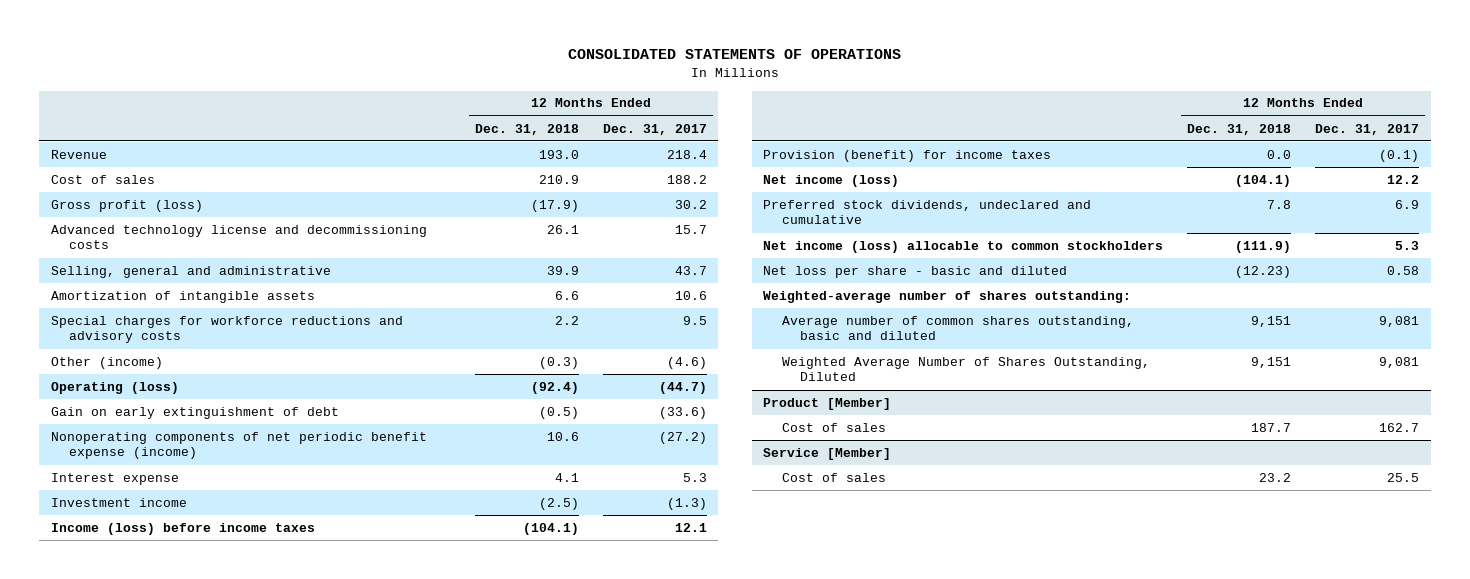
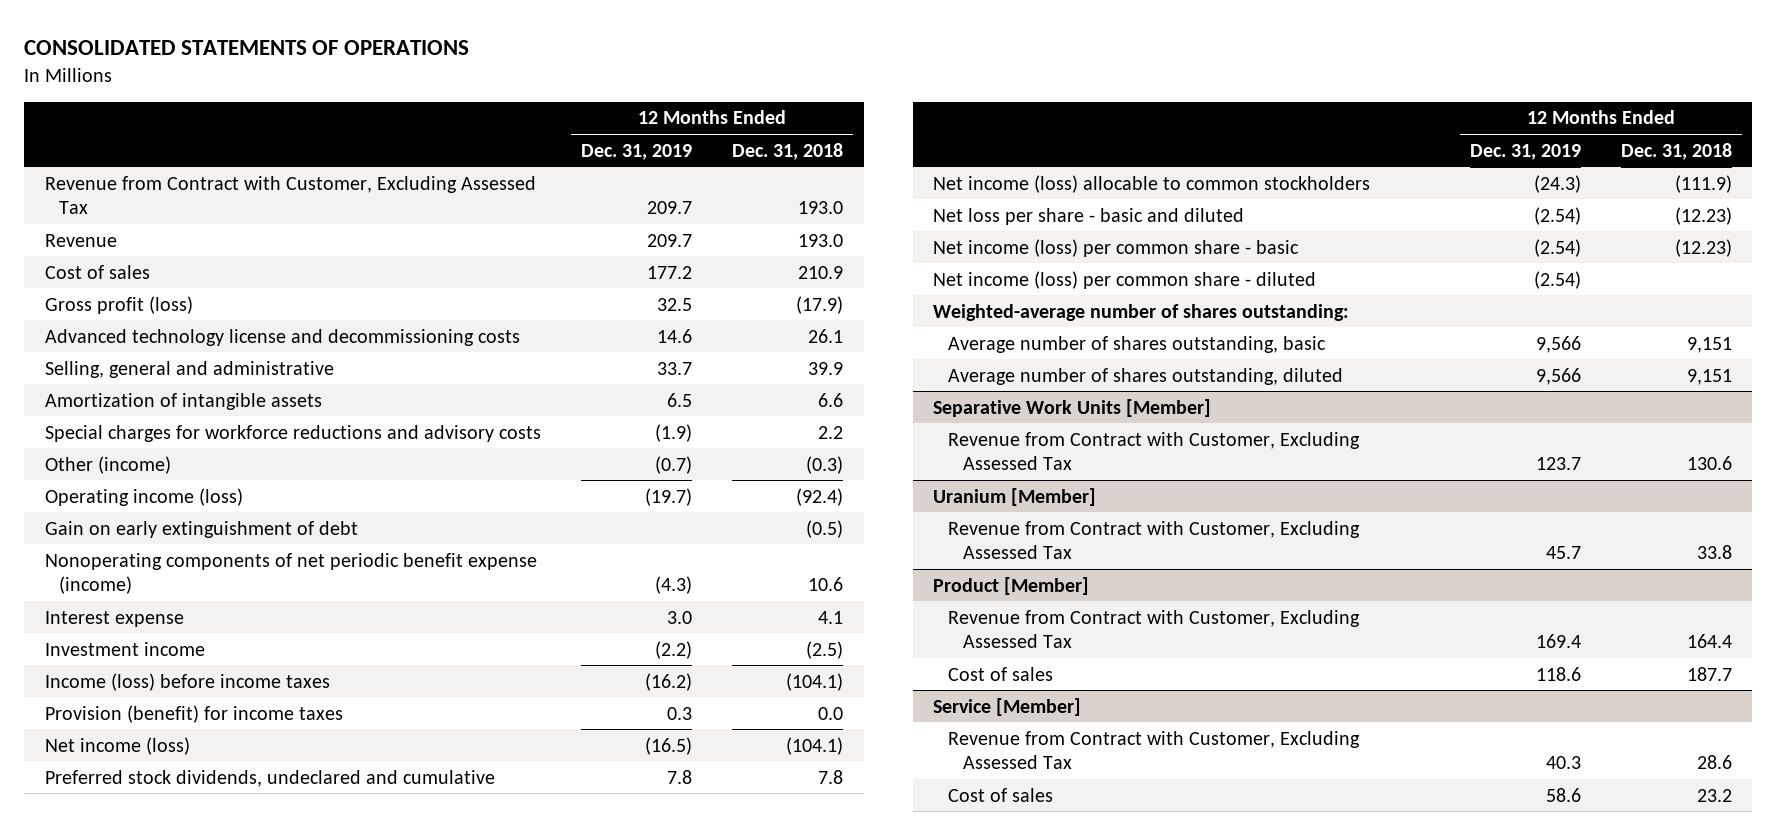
- | 12 Months Ended Dec. 31, 2018 | 12 Months Ended Dec. 31, 2017
+ | 12 Months Ended Dec. 31, 2019 | 12 Months Ended Dec. 31, 2018
+ Revenue from Contract with Customer, Excluding Assessed Tax | 209.7 | 193.0
- Operating (loss) | (92.4) | (44.7)
+ Operating income (loss) | (19.7) | (92.4)
+ Net income (loss) per common share - basic | (2.54) | (12.23)
+ Net income (loss) per common share - diluted | (2.54) |
- Average number of common shares outstanding, basic and diluted | 9,151 | 9,081
- Weighted Average Number of Shares Outstanding, Diluted | 9,151 | 9,081
+ Average number of shares outstanding, basic | 9,566 | 9,151
+ Average number of shares outstanding, diluted | 9,566 | 9,151
+ Separative Work Units [Member]
+ Revenue from Contract with Customer, Excluding Assessed Tax | 123.7 | 130.6
+ Uranium [Member]
+ Revenue from Contract with Customer, Excluding Assessed Tax | 45.7 | 33.8
@ Product [Member]
+ Revenue from Contract with Customer, Excluding Assessed Tax | 169.4 | 164.4
@ Service [Member]
+ Revenue from Contract with Customer, Excluding Assessed Tax | 40.3 | 28.6

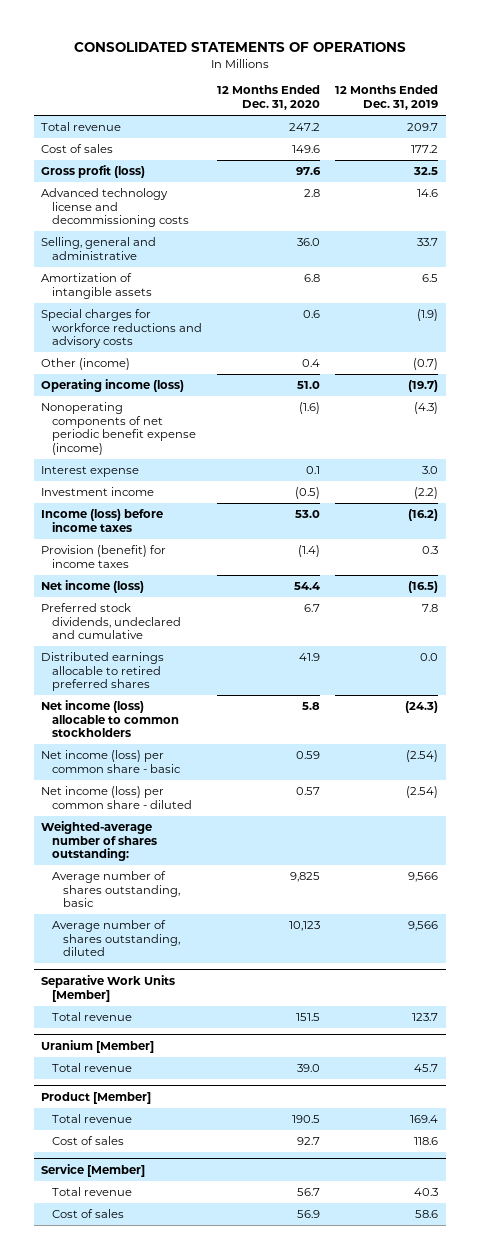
- | 12 Months Ended Dec. 31, 2019 | 12 Months Ended Dec. 31, 2018
+ | 12 Months Ended Dec. 31, 2020 | 12 Months Ended Dec. 31, 2019
- Revenue from Contract with Customer, Excluding Assessed Tax | 209.7 | 193.0
- Revenue | 209.7 | 193.0
+ Total revenue | 247.2 | 209.7
- Gain on early extinguishment of debt | | (0.5)
+ Distributed earnings allocable to retired preferred shares | 41.9 | 0.0
- Net loss per share - basic and diluted | (2.54) | (12.23)
@ Separative Work Units [Member]
- Revenue from Contract with Customer, Excluding Assessed Tax | 123.7 | 130.6
+ Total revenue | 151.5 | 123.7
@ Uranium [Member]
- Revenue from Contract with Customer, Excluding Assessed Tax | 45.7 | 33.8
+ Total revenue | 39.0 | 45.7
@ Product [Member]
- Revenue from Contract with Customer, Excluding Assessed Tax | 169.4 | 164.4
+ Total revenue | 190.5 | 169.4
@ Service [Member]
- Revenue from Contract with Customer, Excluding Assessed Tax | 40.3 | 28.6
+ Total revenue | 56.7 | 40.3

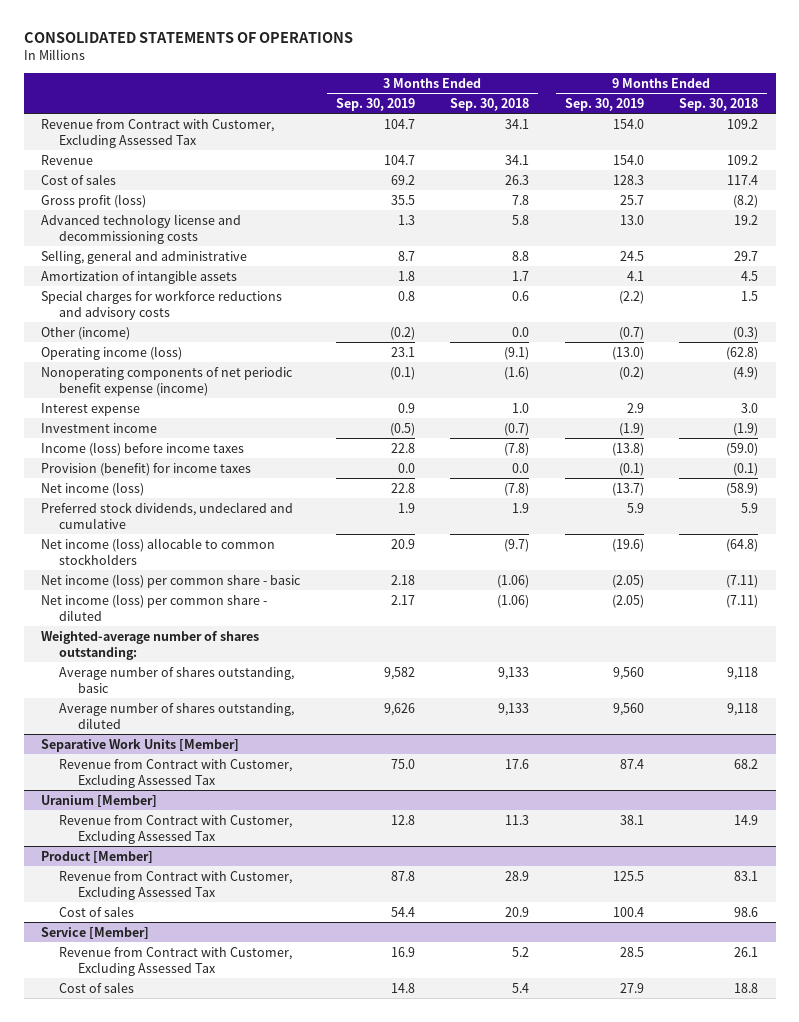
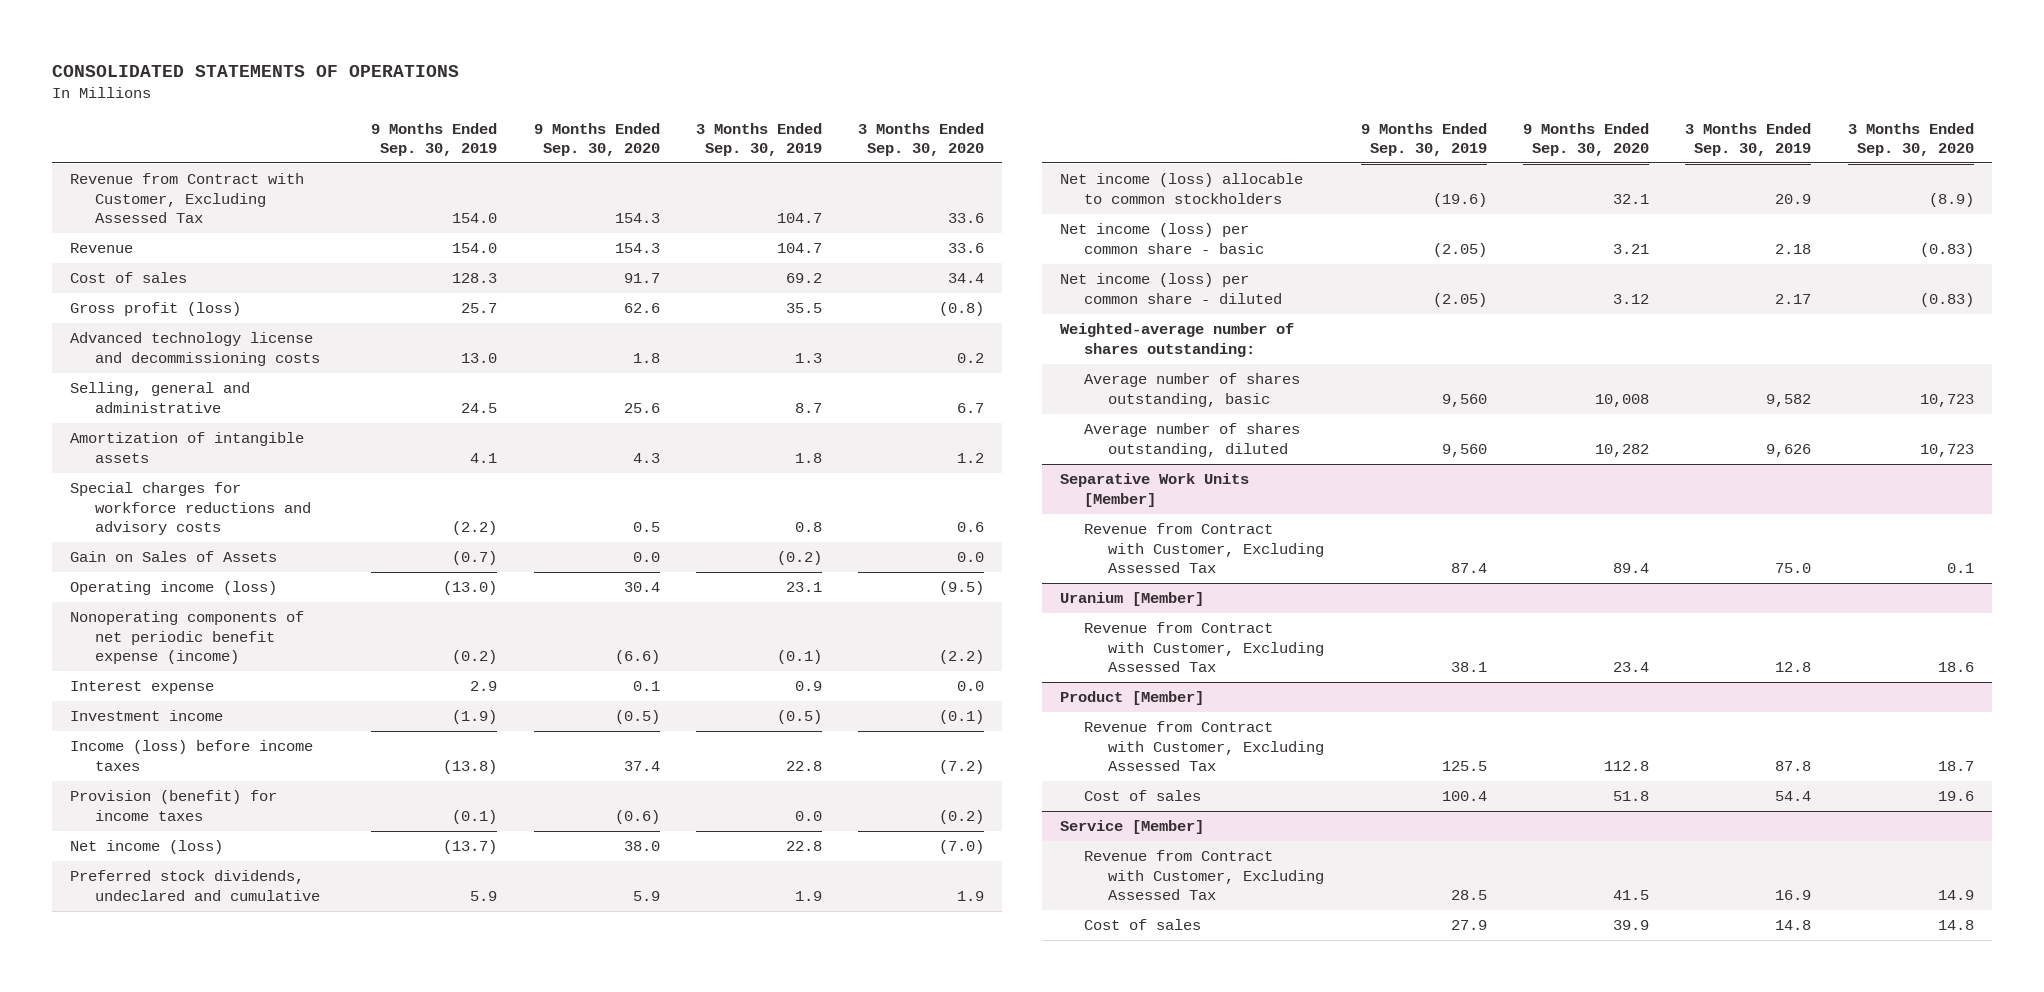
- | 3 Months Ended Sep. 30, 2019 | 3 Months Ended Sep. 30, 2018 | 9 Months Ended Sep. 30, 2019 | 9 Months Ended Sep. 30, 2018
+ | 9 Months Ended Sep. 30, 2019 | 9 Months Ended Sep. 30, 2020 | 3 Months Ended Sep. 30, 2019 | 3 Months Ended Sep. 30, 2020
- Other (income) | (0.2) | 0.0 | (0.7) | (0.3)
+ Gain on Sales of Assets | (0.7) | 0.0 | (0.2) | 0.0

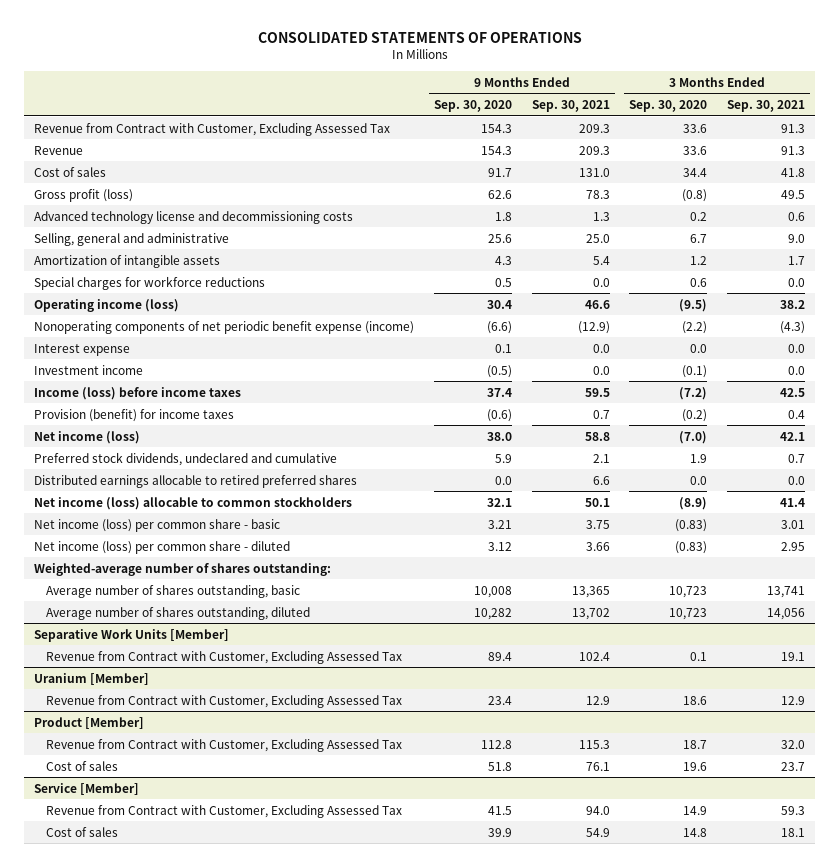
- | 9 Months Ended Sep. 30, 2019 | 9 Months Ended Sep. 30, 2020 | 3 Months Ended Sep. 30, 2019 | 3 Months Ended Sep. 30, 2020
+ | 9 Months Ended Sep. 30, 2020 | 9 Months Ended Sep. 30, 2021 | 3 Months Ended Sep. 30, 2020 | 3 Months Ended Sep. 30, 2021
- Special charges for workforce reductions and advisory costs | (2.2) | 0.5 | 0.8 | 0.6
- Gain on Sales of Assets | (0.7) | 0.0 | (0.2) | 0.0
+ Special charges for workforce reductions | 0.5 | 0.0 | 0.6 | 0.0
+ Distributed earnings allocable to retired preferred shares | 0.0 | 6.6 | 0.0 | 0.0

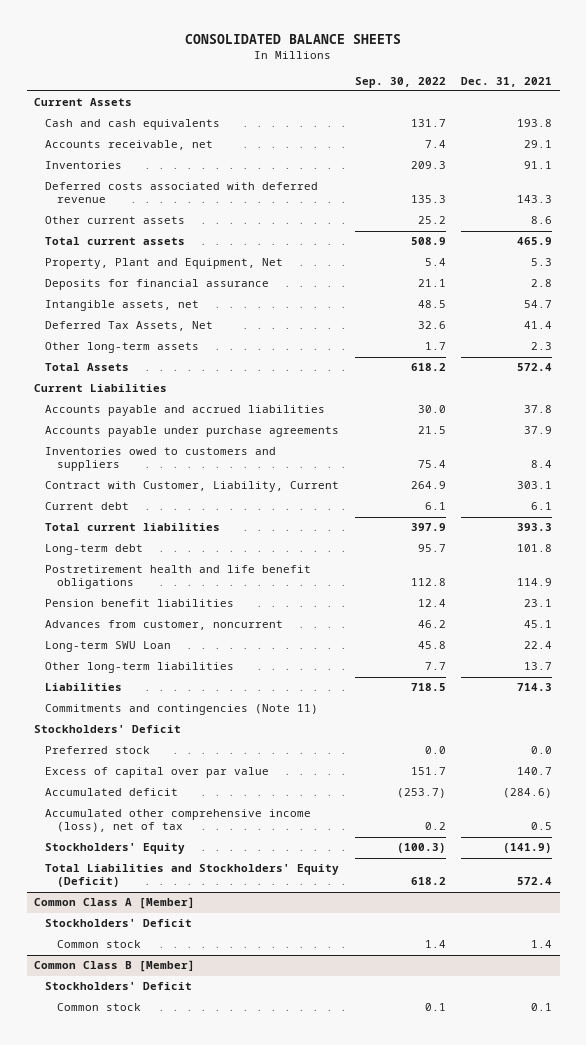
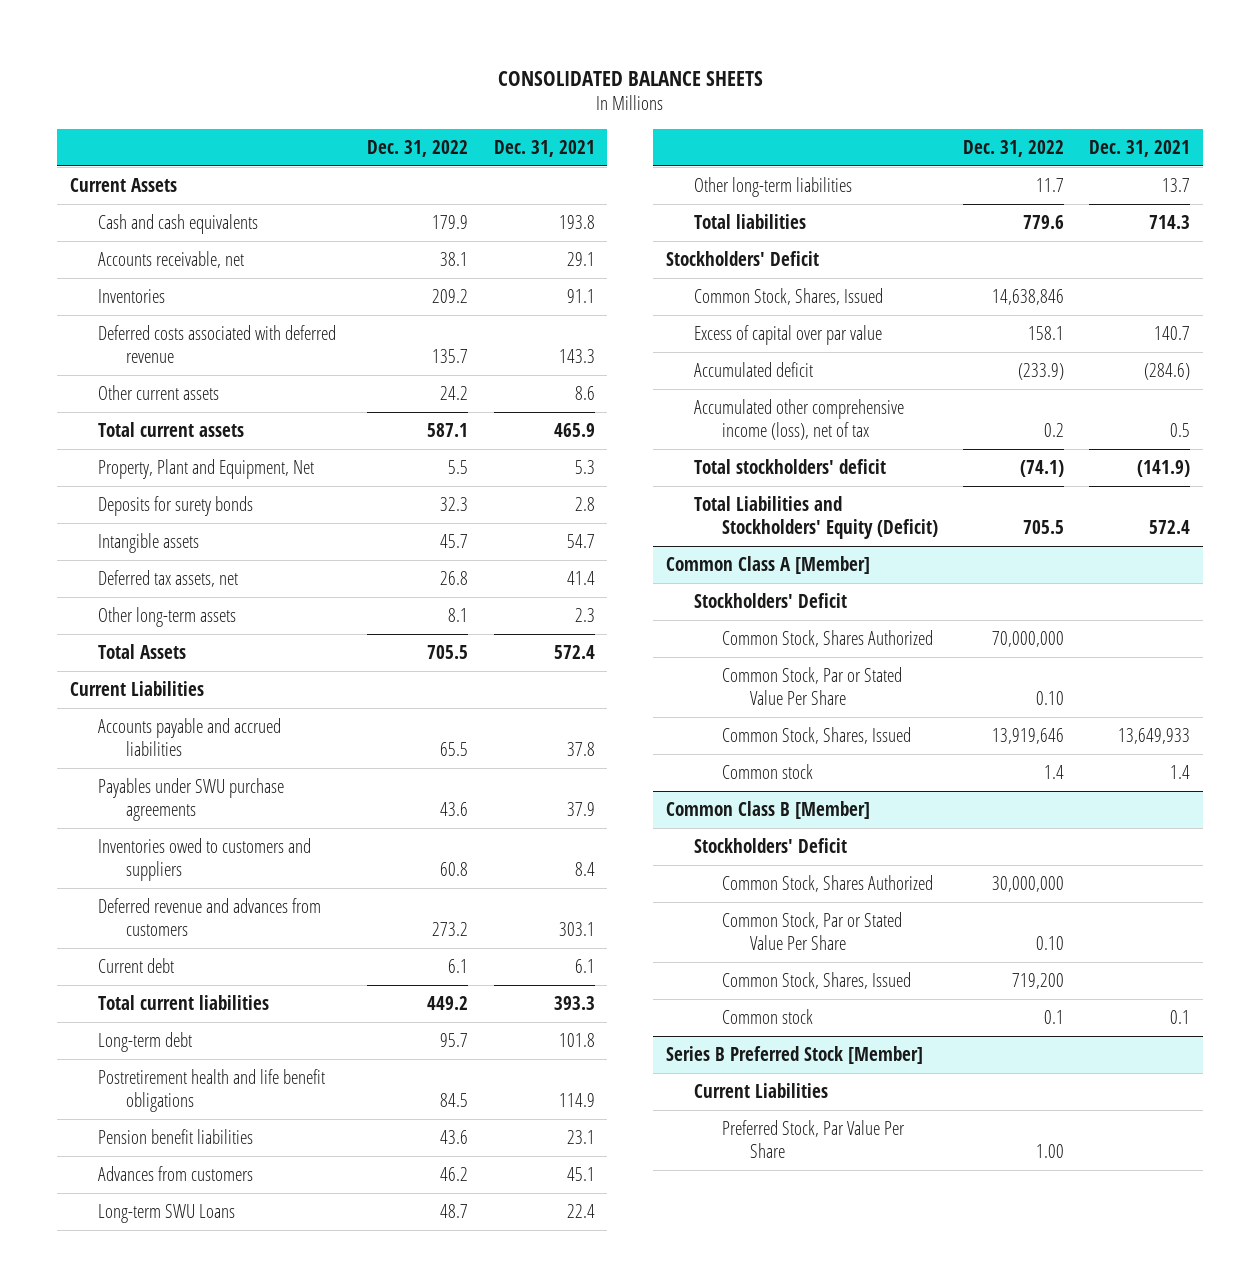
- | Sep. 30, 2022 | Dec. 31, 2021
+ | Dec. 31, 2022 | Dec. 31, 2021
- Deposits for financial assurance | 21.1 | 2.8
- Intangible assets, net | 48.5 | 54.7
- Deferred Tax Assets, Net | 32.6 | 41.4
+ Deposits for surety bonds | 32.3 | 2.8
+ Intangible assets | 45.7 | 54.7
+ Deferred tax assets, net | 26.8 | 41.4
- Accounts payable under purchase agreements | 21.5 | 37.9
+ Payables under SWU purchase agreements | 43.6 | 37.9
- Contract with Customer, Liability, Current | 264.9 | 303.1
+ Deferred revenue and advances from customers | 273.2 | 303.1
- Advances from customer, noncurrent | 46.2 | 45.1
- Long-term SWU Loan | 45.8 | 22.4
+ Advances from customers | 46.2 | 45.1
+ Long-term SWU Loans | 48.7 | 22.4
- Liabilities | 718.5 | 714.3
- Commitments and contingencies (Note 11)
+ Total liabilities | 779.6 | 714.3
- Preferred stock | 0.0 | 0.0
+ Common Stock, Shares, Issued | 14,638,846 |
- Stockholders' Equity | (100.3) | (141.9)
+ Total stockholders' deficit | (74.1) | (141.9)
@ Common Class A [Member]
+ Common Stock, Shares Authorized | 70,000,000 |
+ Common Stock, Par or Stated Value Per Share | 0.10 |
+ Common Stock, Shares, Issued | 13,919,646 | 13,649,933
@ Common Class B [Member]
+ Common Stock, Shares Authorized | 30,000,000 |
+ Common Stock, Par or Stated Value Per Share | 0.10 |
+ Common Stock, Shares, Issued | 719,200 |
+ Series B Preferred Stock [Member]
+ Current Liabilities
+ Preferred Stock, Par Value Per Share | 1.00 |

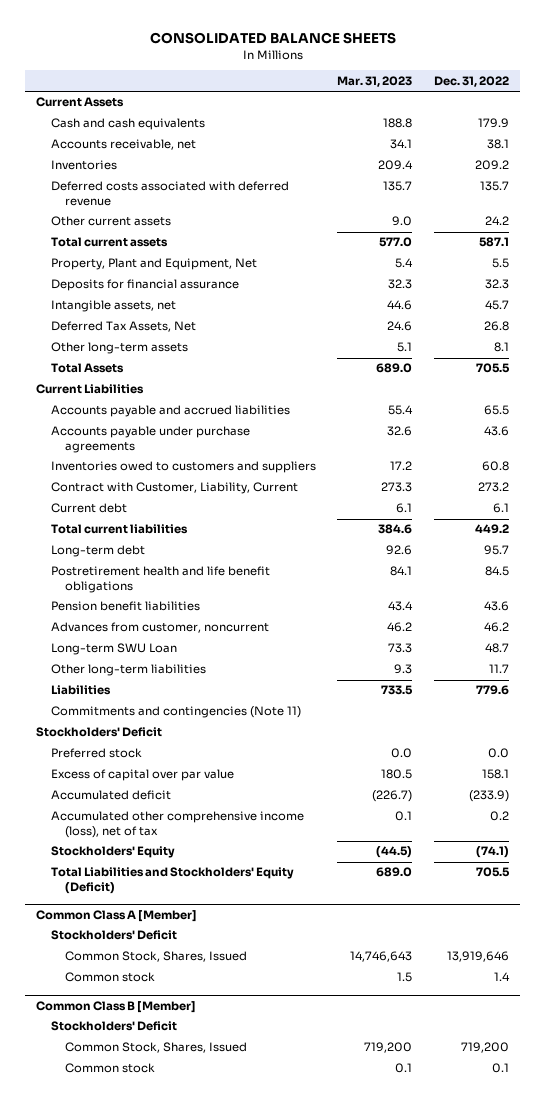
- | Dec. 31, 2022 | Dec. 31, 2021
+ | Mar. 31, 2023 | Dec. 31, 2022
- Deposits for surety bonds | 32.3 | 2.8
- Intangible assets | 45.7 | 54.7
- Deferred tax assets, net | 26.8 | 41.4
+ Deposits for financial assurance | 32.3 | 32.3
+ Intangible assets, net | 44.6 | 45.7
+ Deferred Tax Assets, Net | 24.6 | 26.8
- Payables under SWU purchase agreements | 43.6 | 37.9
+ Accounts payable under purchase agreements | 32.6 | 43.6
- Deferred revenue and advances from customers | 273.2 | 303.1
+ Contract with Customer, Liability, Current | 273.3 | 273.2
- Advances from customers | 46.2 | 45.1
- Long-term SWU Loans | 48.7 | 22.4
+ Advances from customer, noncurrent | 46.2 | 46.2
+ Long-term SWU Loan | 73.3 | 48.7
- Total liabilities | 779.6 | 714.3
+ Liabilities | 733.5 | 779.6
+ Commitments and contingencies (Note 11)
- Common Stock, Shares, Issued | 14,638,846 |
+ Preferred stock | 0.0 | 0.0
- Total stockholders' deficit | (74.1) | (141.9)
+ Stockholders' Equity | (44.5) | (74.1)
@ Common Class A [Member]
- Common Stock, Shares Authorized | 70,000,000 |
- Common Stock, Par or Stated Value Per Share | 0.10 |
@ Common Class B [Member]
- Common Stock, Shares Authorized | 30,000,000 |
- Common Stock, Par or Stated Value Per Share | 0.10 |
- Series B Preferred Stock [Member]
- Current Liabilities
- Preferred Stock, Par Value Per Share | 1.00 |

